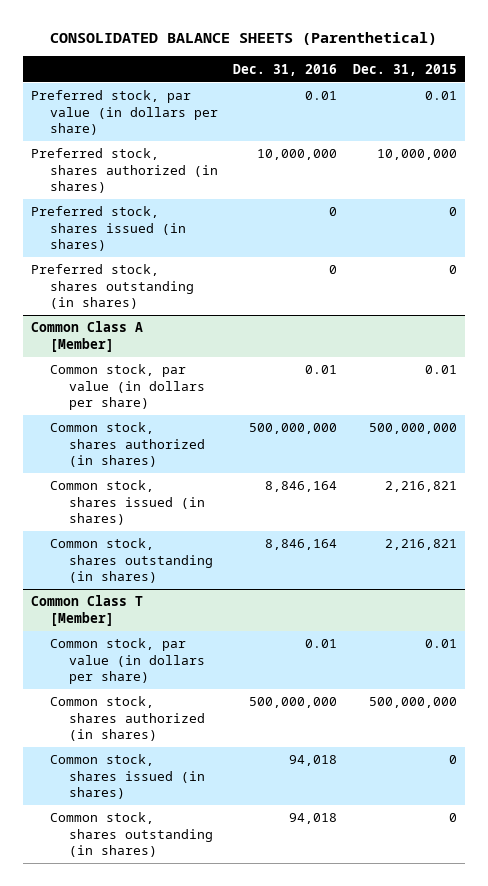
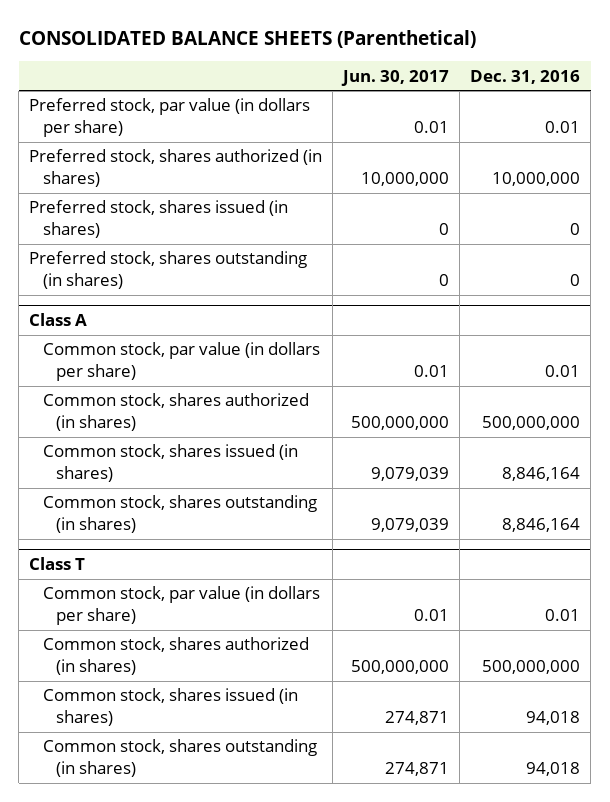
- | Dec. 31, 2016 | Dec. 31, 2015
+ | Jun. 30, 2017 | Dec. 31, 2016
- Common Class A [Member]
+ Class A
- Common Class T [Member]
+ Class T

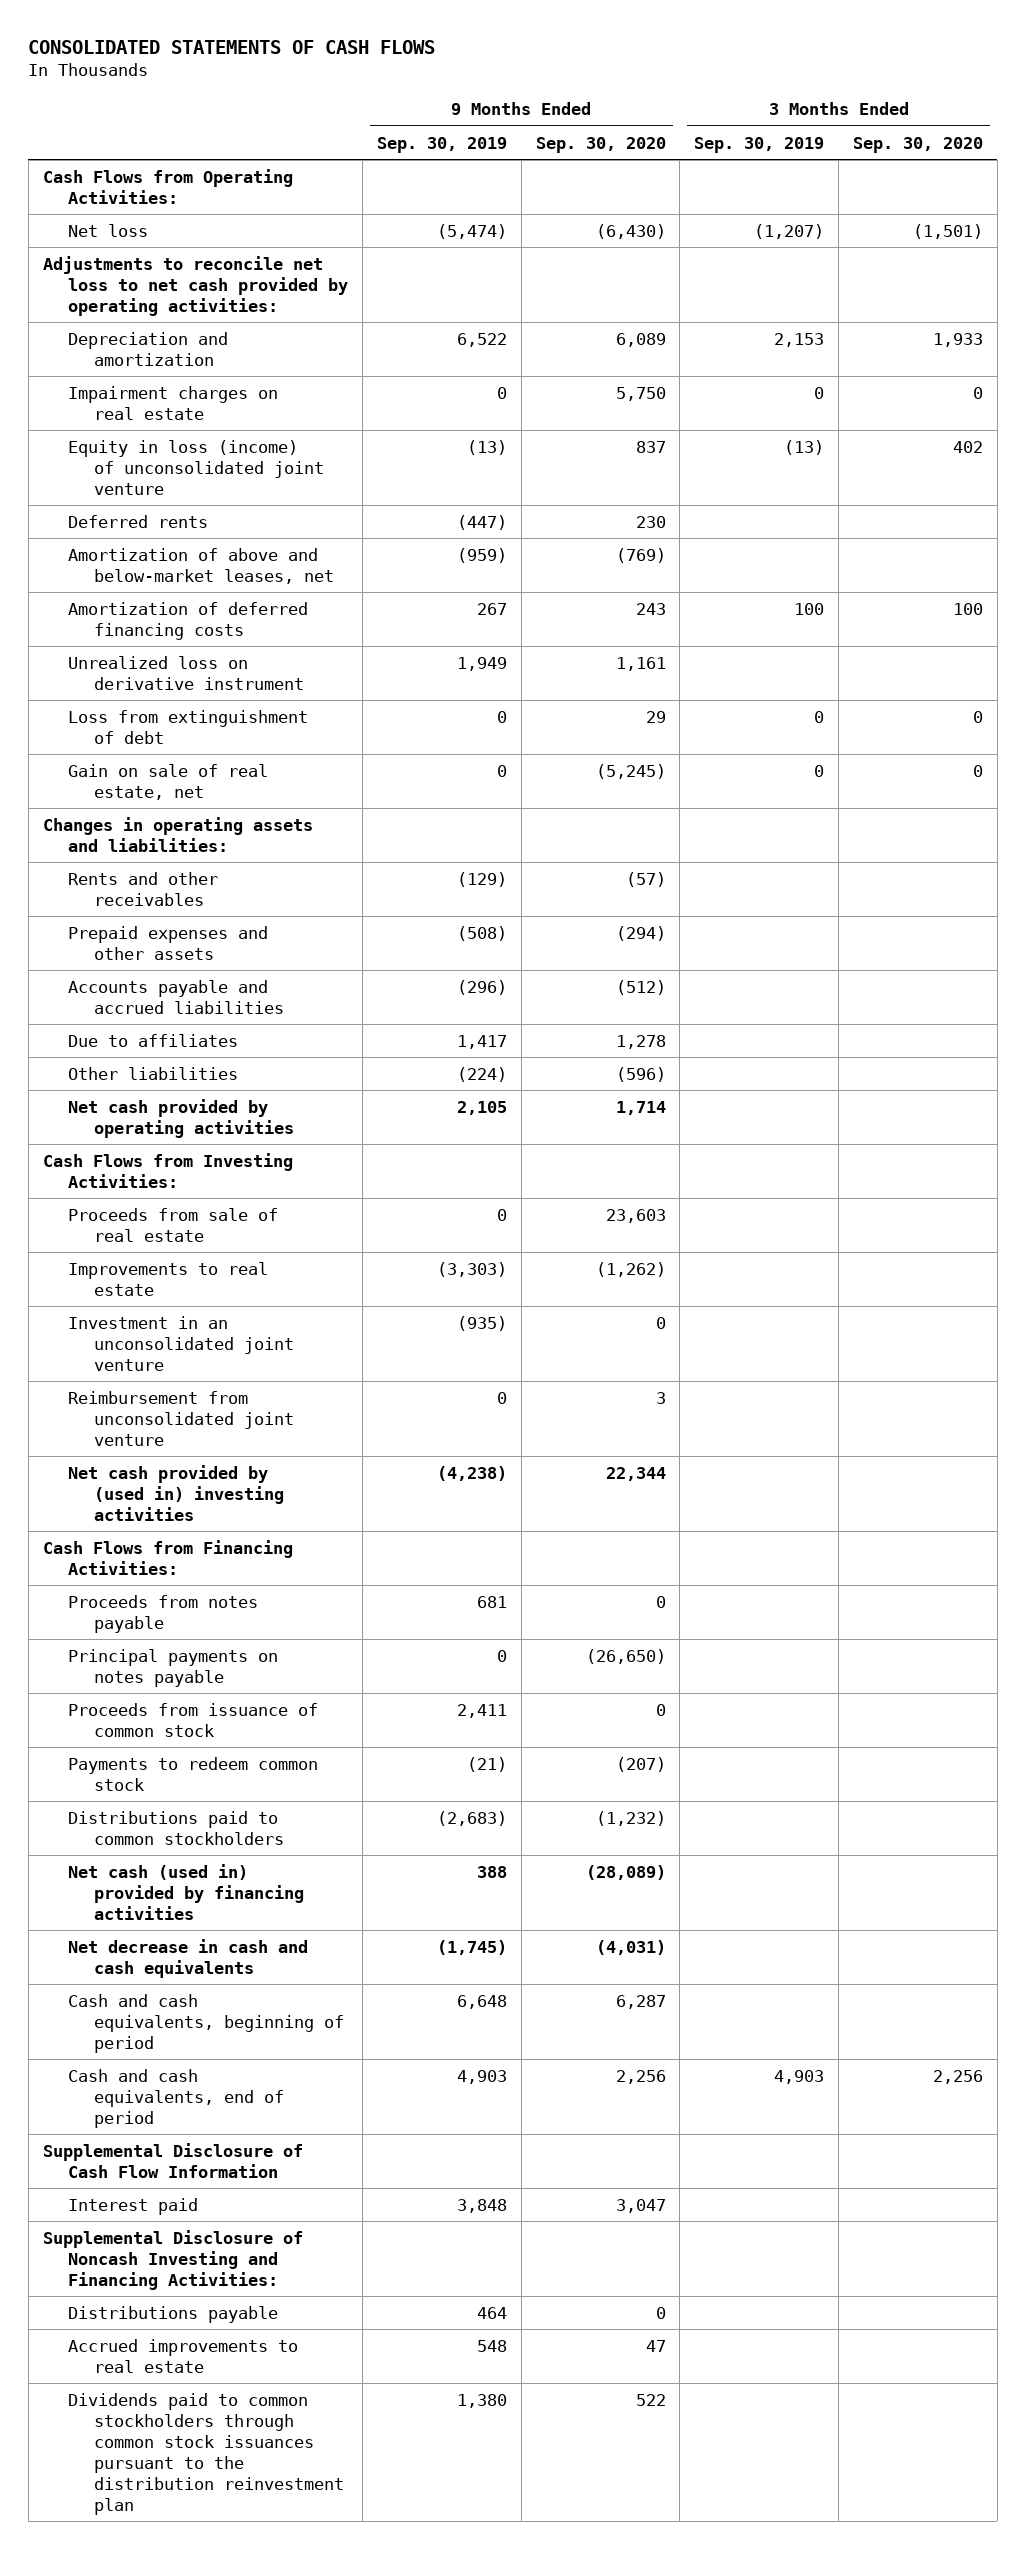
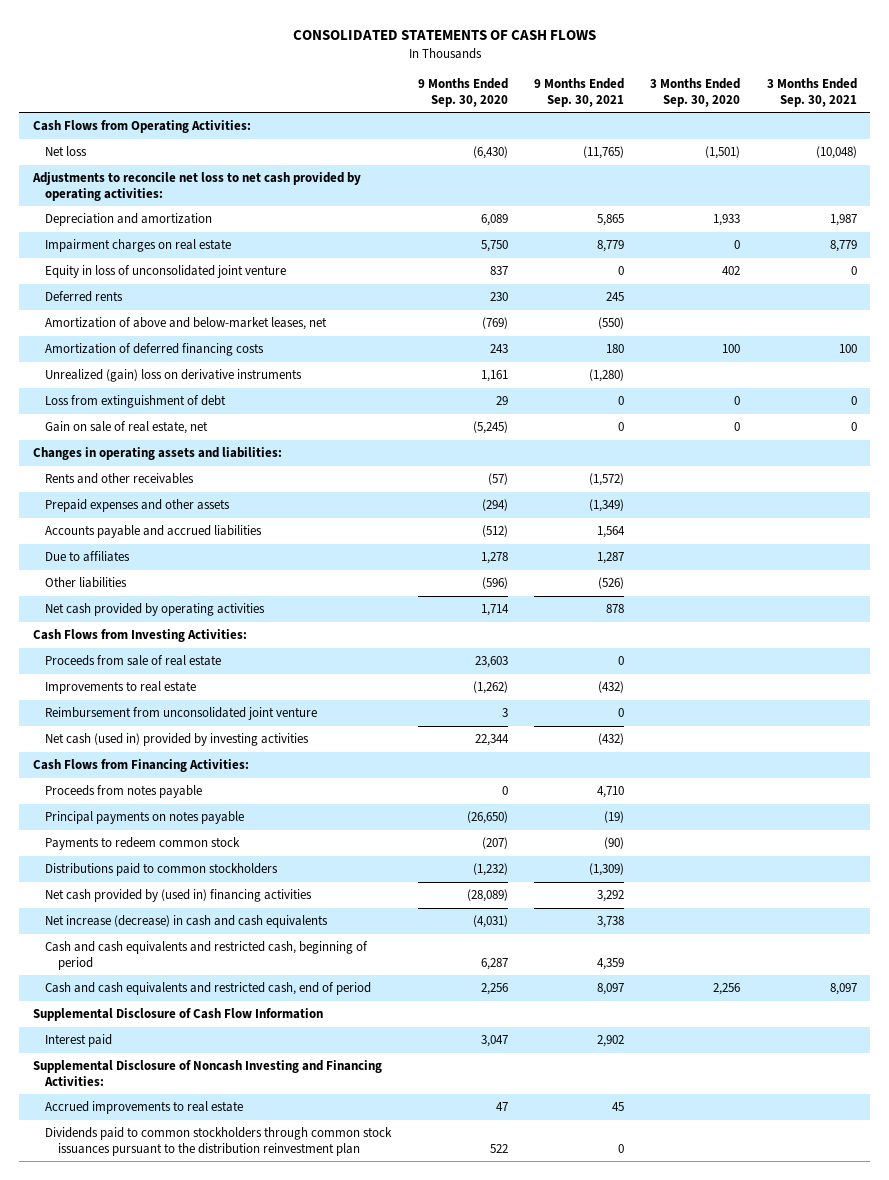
- | 9 Months Ended Sep. 30, 2019 | 9 Months Ended Sep. 30, 2020 | 3 Months Ended Sep. 30, 2019 | 3 Months Ended Sep. 30, 2020
+ | 9 Months Ended Sep. 30, 2020 | 9 Months Ended Sep. 30, 2021 | 3 Months Ended Sep. 30, 2020 | 3 Months Ended Sep. 30, 2021
- Equity in loss (income) of unconsolidated joint venture | (13) | 837 | (13) | 402
+ Equity in loss of unconsolidated joint venture | 837 | 0 | 402 | 0
- Unrealized loss on derivative instrument | 1,949 | 1,161 | |
+ Unrealized (gain) loss on derivative instruments | 1,161 | (1,280) | |
- Investment in an unconsolidated joint venture | (935) | 0 | |
- Net cash provided by (used in) investing activities | (4,238) | 22,344 | |
+ Net cash (used in) provided by investing activities | 22,344 | (432) | |
- Proceeds from issuance of common stock | 2,411 | 0 | |
- Net cash (used in) provided by financing activities | 388 | (28,089) | |
- Net decrease in cash and cash equivalents | (1,745) | (4,031) | |
- Cash and cash equivalents, beginning of period | 6,648 | 6,287 | |
- Cash and cash equivalents, end of period | 4,903 | 2,256 | 4,903 | 2,256
+ Net cash provided by (used in) financing activities | (28,089) | 3,292 | |
+ Net increase (decrease) in cash and cash equivalents | (4,031) | 3,738 | |
+ Cash and cash equivalents and restricted cash, beginning of period | 6,287 | 4,359 | |
+ Cash and cash equivalents and restricted cash, end of period | 2,256 | 8,097 | 2,256 | 8,097
- Distributions payable | 464 | 0 | |

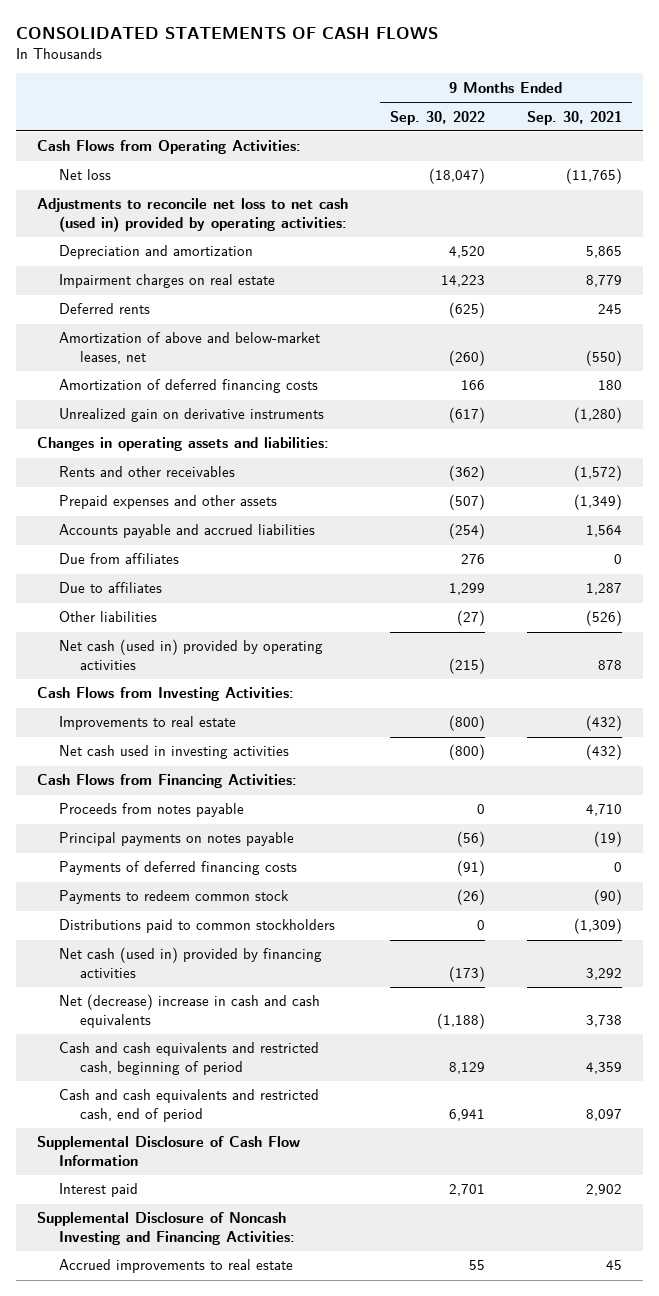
- | 9 Months Ended Sep. 30, 2020 | 9 Months Ended Sep. 30, 2021 | 3 Months Ended Sep. 30, 2020 | 3 Months Ended Sep. 30, 2021
+ | 9 Months Ended Sep. 30, 2022 | 9 Months Ended Sep. 30, 2021
- Adjustments to reconcile net loss to net cash provided by operating activities:
+ Adjustments to reconcile net loss to net cash (used in) provided by operating activities:
- Equity in loss of unconsolidated joint venture | 837 | 0 | 402 | 0
- Unrealized (gain) loss on derivative instruments | 1,161 | (1,280) | |
- Loss from extinguishment of debt | 29 | 0 | 0 | 0
- Gain on sale of real estate, net | (5,245) | 0 | 0 | 0
+ Unrealized gain on derivative instruments | (617) | (1,280)
+ Due from affiliates | 276 | 0
- Net cash provided by operating activities | 1,714 | 878 | |
+ Net cash (used in) provided by operating activities | (215) | 878
- Proceeds from sale of real estate | 23,603 | 0 | |
- Reimbursement from unconsolidated joint venture | 3 | 0 | |
- Net cash (used in) provided by investing activities | 22,344 | (432) | |
+ Net cash used in investing activities | (800) | (432)
+ Payments of deferred financing costs | (91) | 0
- Net cash provided by (used in) financing activities | (28,089) | 3,292 | |
- Net increase (decrease) in cash and cash equivalents | (4,031) | 3,738 | |
+ Net cash (used in) provided by financing activities | (173) | 3,292
+ Net (decrease) increase in cash and cash equivalents | (1,188) | 3,738
- Dividends paid to common stockholders through common stock issuances pursuant to the distribution reinvestment plan | 522 | 0 | |

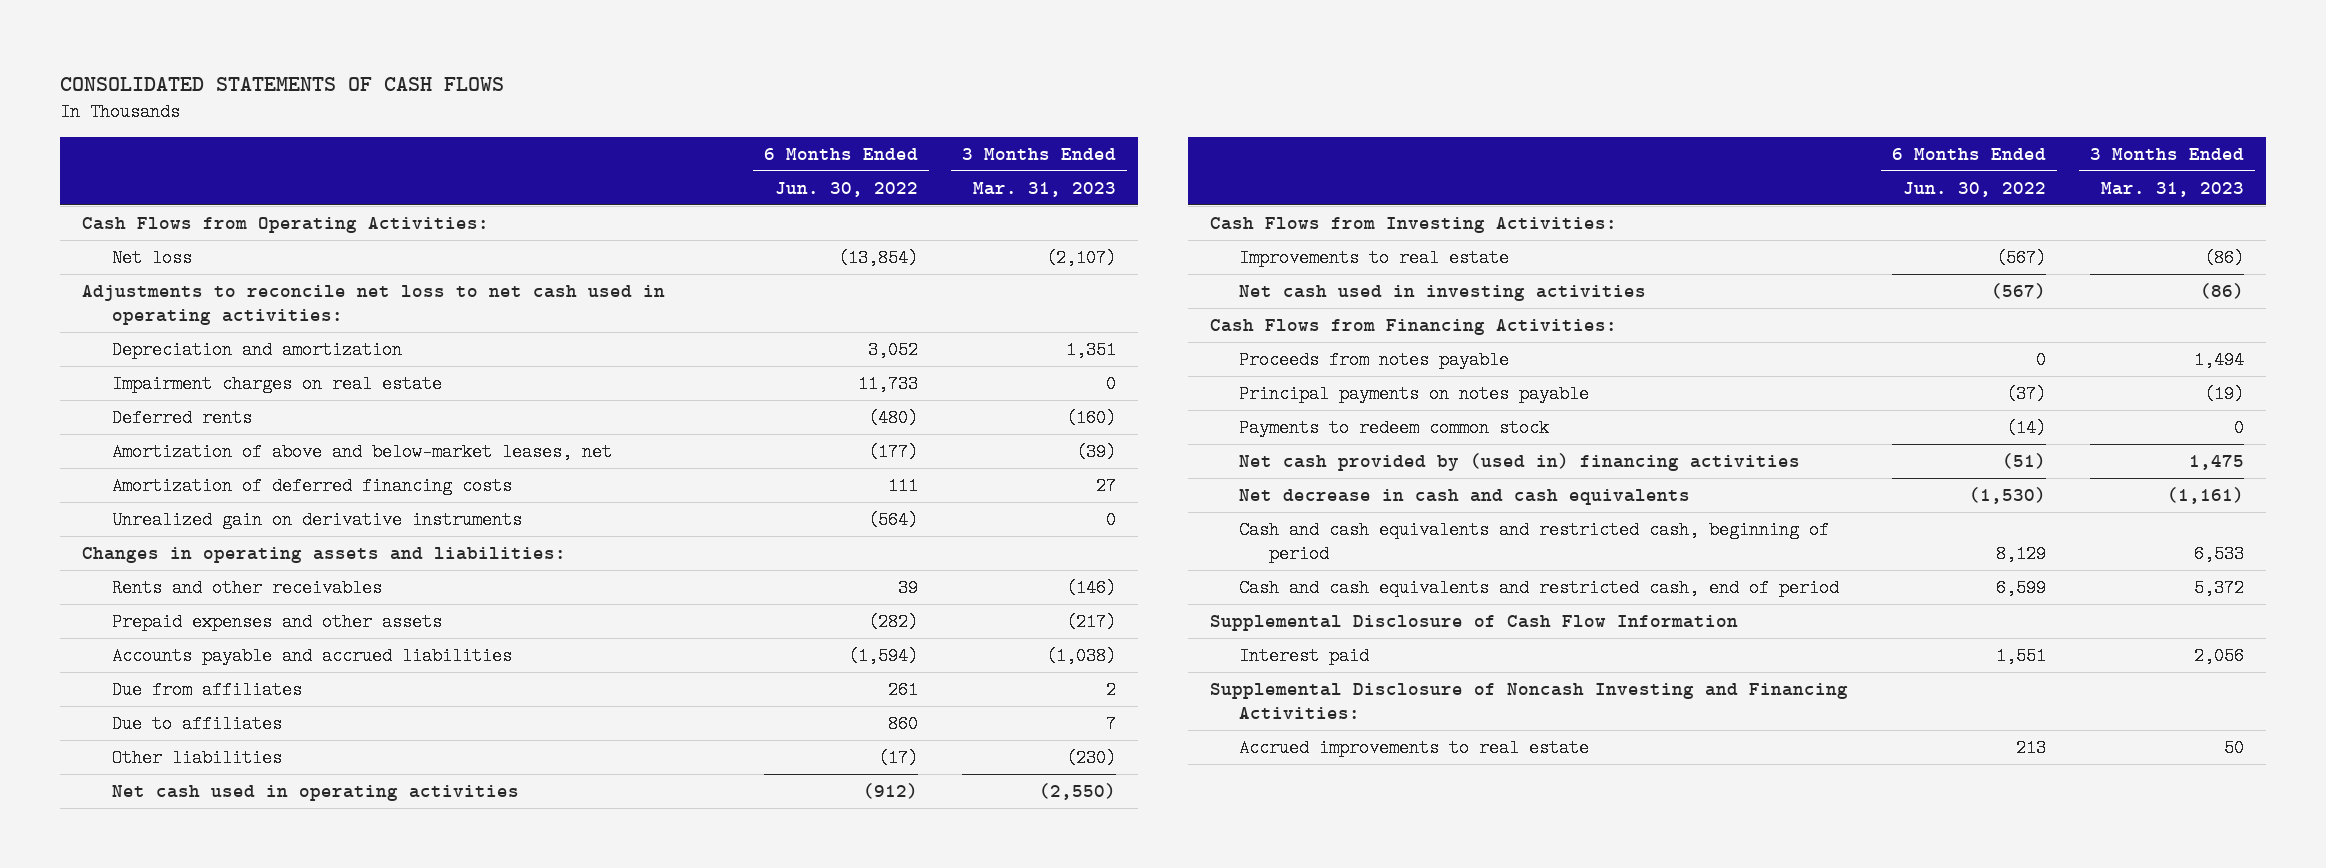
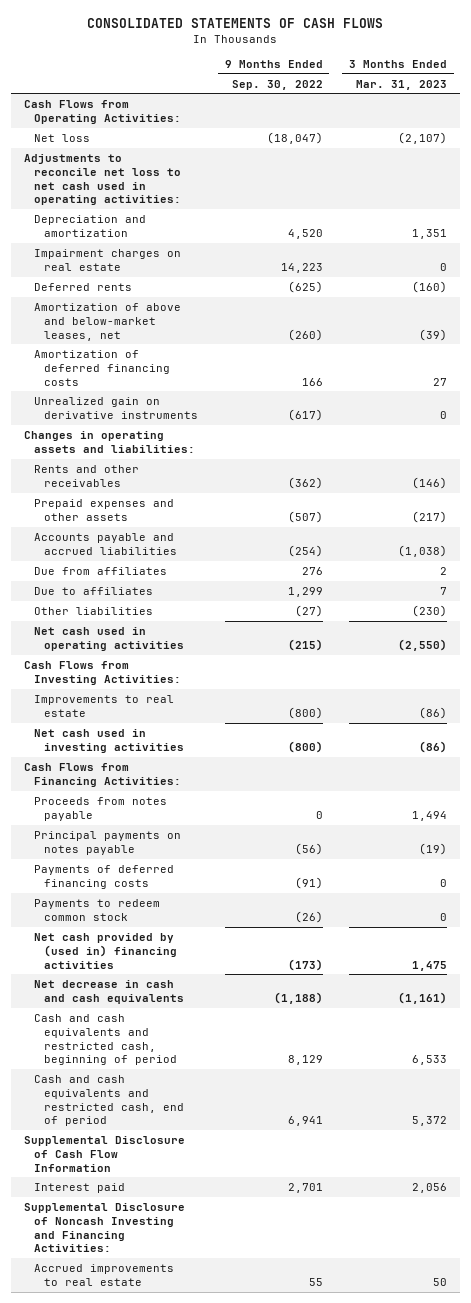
- | 6 Months Ended Jun. 30, 2022 | 3 Months Ended Mar. 31, 2023
+ | 9 Months Ended Sep. 30, 2022 | 3 Months Ended Mar. 31, 2023
+ Payments of deferred financing costs | (91) | 0

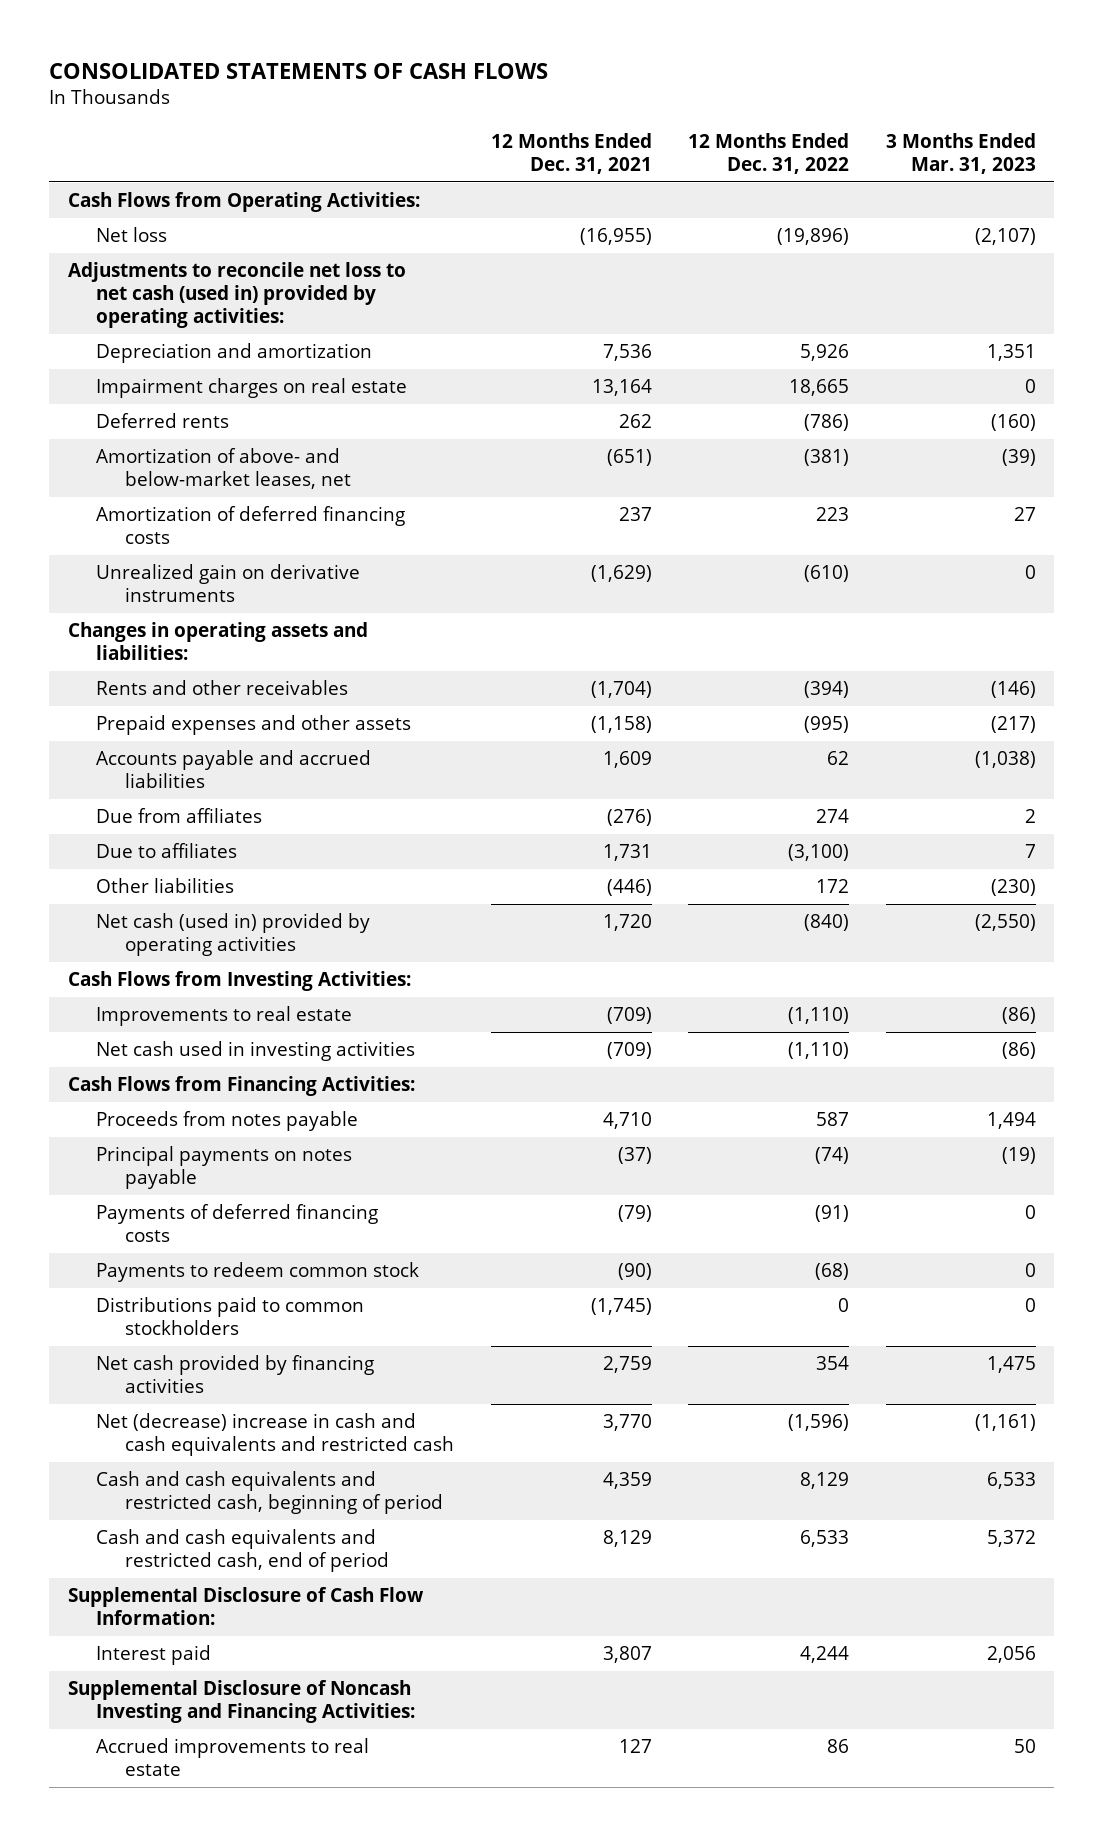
- | 9 Months Ended Sep. 30, 2022 | 3 Months Ended Mar. 31, 2023
+ | 12 Months Ended Dec. 31, 2021 | 12 Months Ended Dec. 31, 2022 | 3 Months Ended Mar. 31, 2023
- Adjustments to reconcile net loss to net cash used in operating activities:
+ Adjustments to reconcile net loss to net cash (used in) provided by operating activities:
- Amortization of above and below-market leases, net | (260) | (39)
+ Amortization of above- and below-market leases, net | (651) | (381) | (39)
- Net cash used in operating activities | (215) | (2,550)
+ Net cash (used in) provided by operating activities | 1,720 | (840) | (2,550)
- Net cash provided by (used in) financing activities | (173) | 1,475
- Net decrease in cash and cash equivalents | (1,188) | (1,161)
+ Distributions paid to common stockholders | (1,745) | 0 | 0
+ Net cash provided by financing activities | 2,759 | 354 | 1,475
+ Net (decrease) increase in cash and cash equivalents and restricted cash | 3,770 | (1,596) | (1,161)
- Supplemental Disclosure of Cash Flow Information
+ Supplemental Disclosure of Cash Flow Information:

